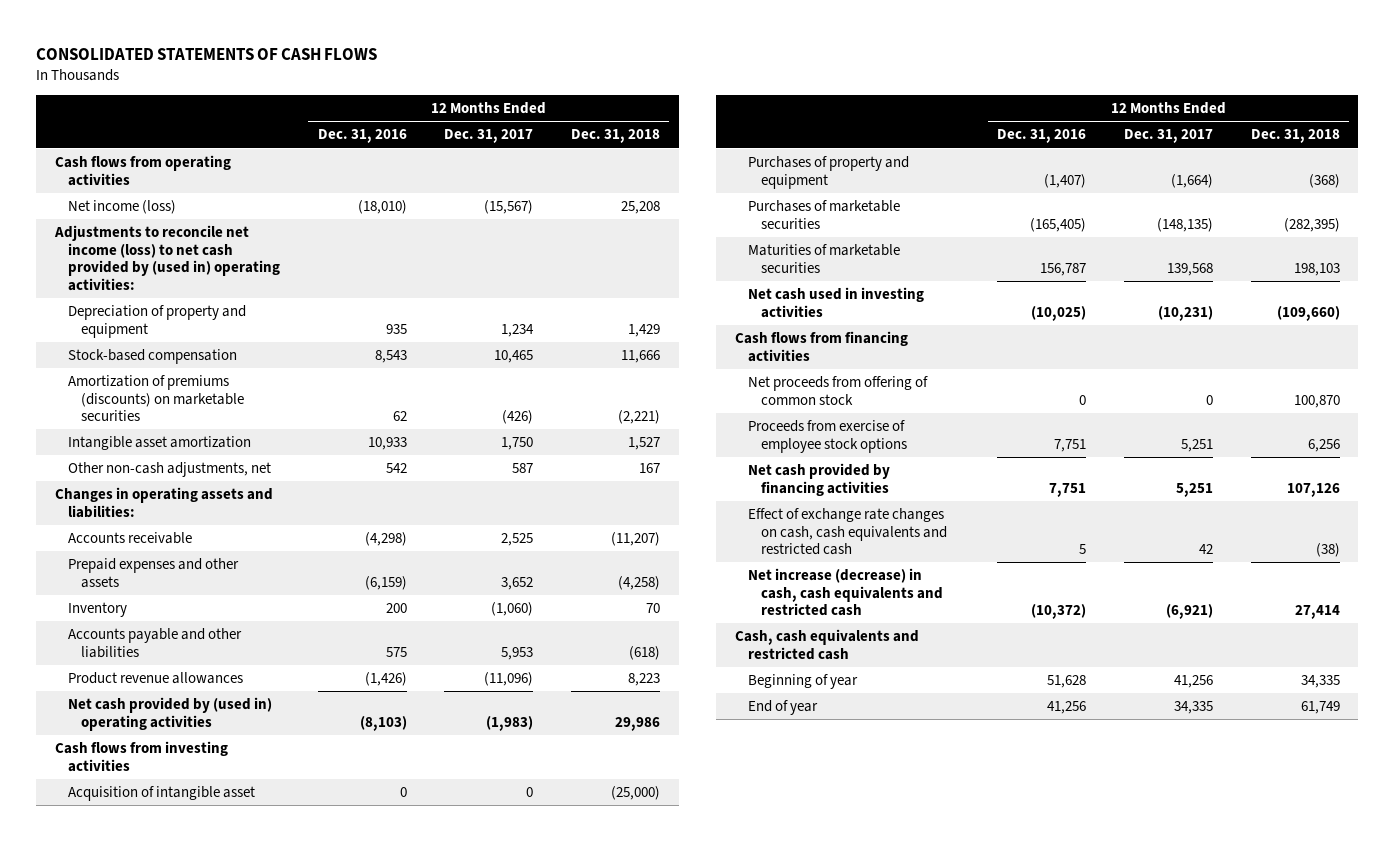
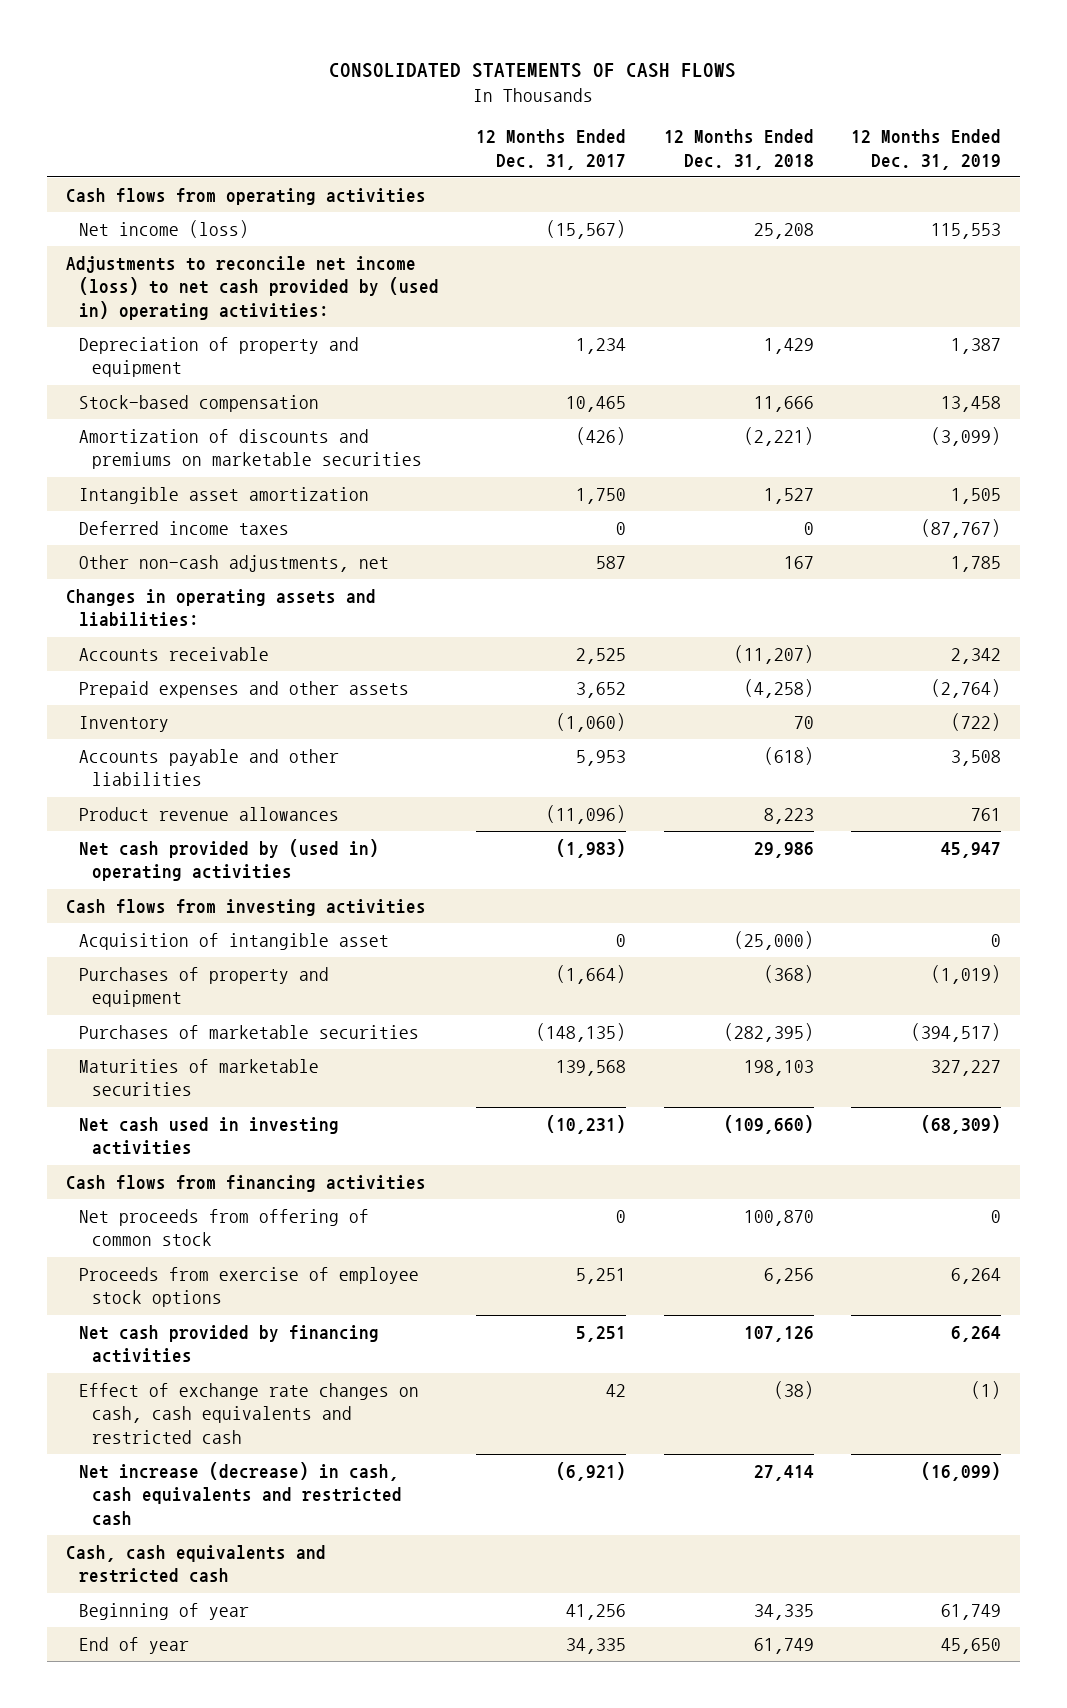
- | 12 Months Ended Dec. 31, 2016 | 12 Months Ended Dec. 31, 2017 | 12 Months Ended Dec. 31, 2018
+ | 12 Months Ended Dec. 31, 2017 | 12 Months Ended Dec. 31, 2018 | 12 Months Ended Dec. 31, 2019
- Amortization of premiums (discounts) on marketable securities | 62 | (426) | (2,221)
+ Amortization of discounts and premiums on marketable securities | (426) | (2,221) | (3,099)
+ Deferred income taxes | 0 | 0 | (87,767)

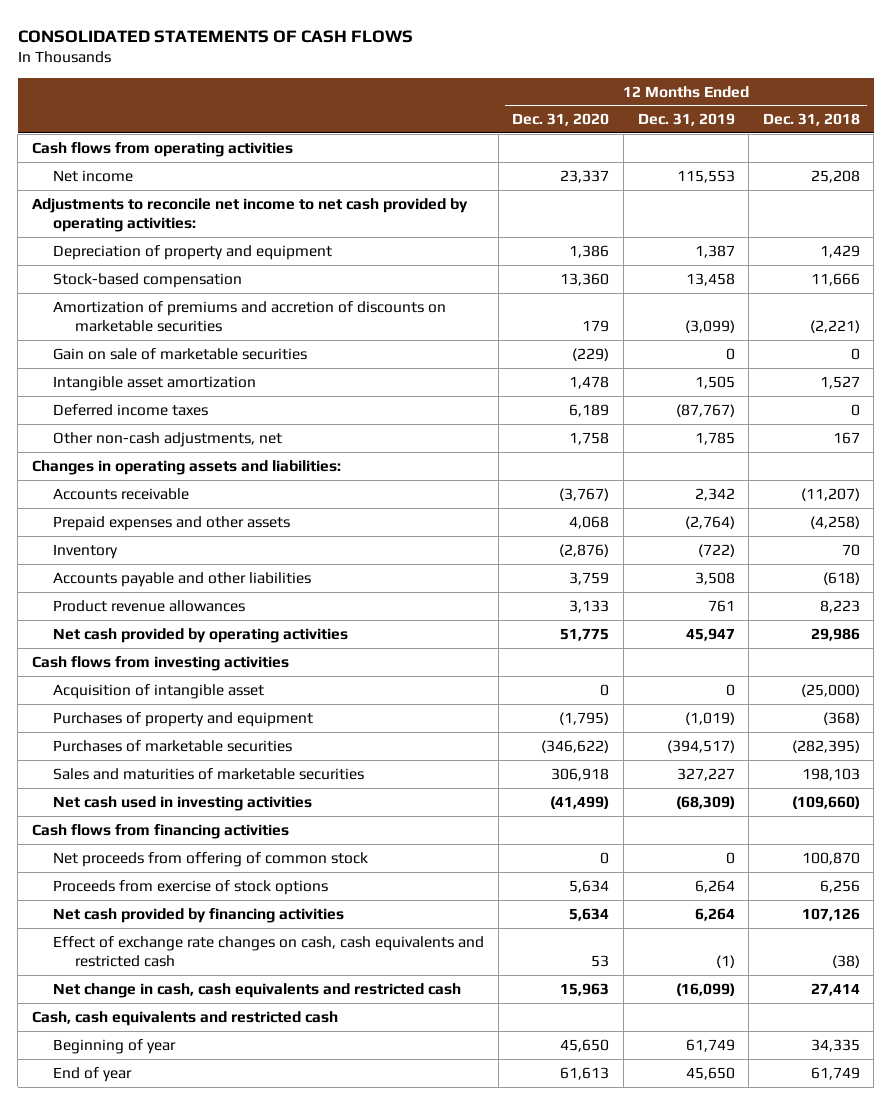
- | 12 Months Ended Dec. 31, 2017 | 12 Months Ended Dec. 31, 2018 | 12 Months Ended Dec. 31, 2019
+ | 12 Months Ended Dec. 31, 2020 | 12 Months Ended Dec. 31, 2019 | 12 Months Ended Dec. 31, 2018
- Net income (loss) | (15,567) | 25,208 | 115,553
- Adjustments to reconcile net income (loss) to net cash provided by (used in) operating activities:
+ Net income | 23,337 | 115,553 | 25,208
+ Adjustments to reconcile net income to net cash provided by operating activities:
- Amortization of discounts and premiums on marketable securities | (426) | (2,221) | (3,099)
+ Amortization of premiums and accretion of discounts on marketable securities | 179 | (3,099) | (2,221)
+ Gain on sale of marketable securities | (229) | 0 | 0
- Net cash provided by (used in) operating activities | (1,983) | 29,986 | 45,947
+ Net cash provided by operating activities | 51,775 | 45,947 | 29,986
- Maturities of marketable securities | 139,568 | 198,103 | 327,227
+ Sales and maturities of marketable securities | 306,918 | 327,227 | 198,103
- Proceeds from exercise of employee stock options | 5,251 | 6,256 | 6,264
+ Proceeds from exercise of stock options | 5,634 | 6,264 | 6,256
- Net increase (decrease) in cash, cash equivalents and restricted cash | (6,921) | 27,414 | (16,099)
+ Net change in cash, cash equivalents and restricted cash | 15,963 | (16,099) | 27,414

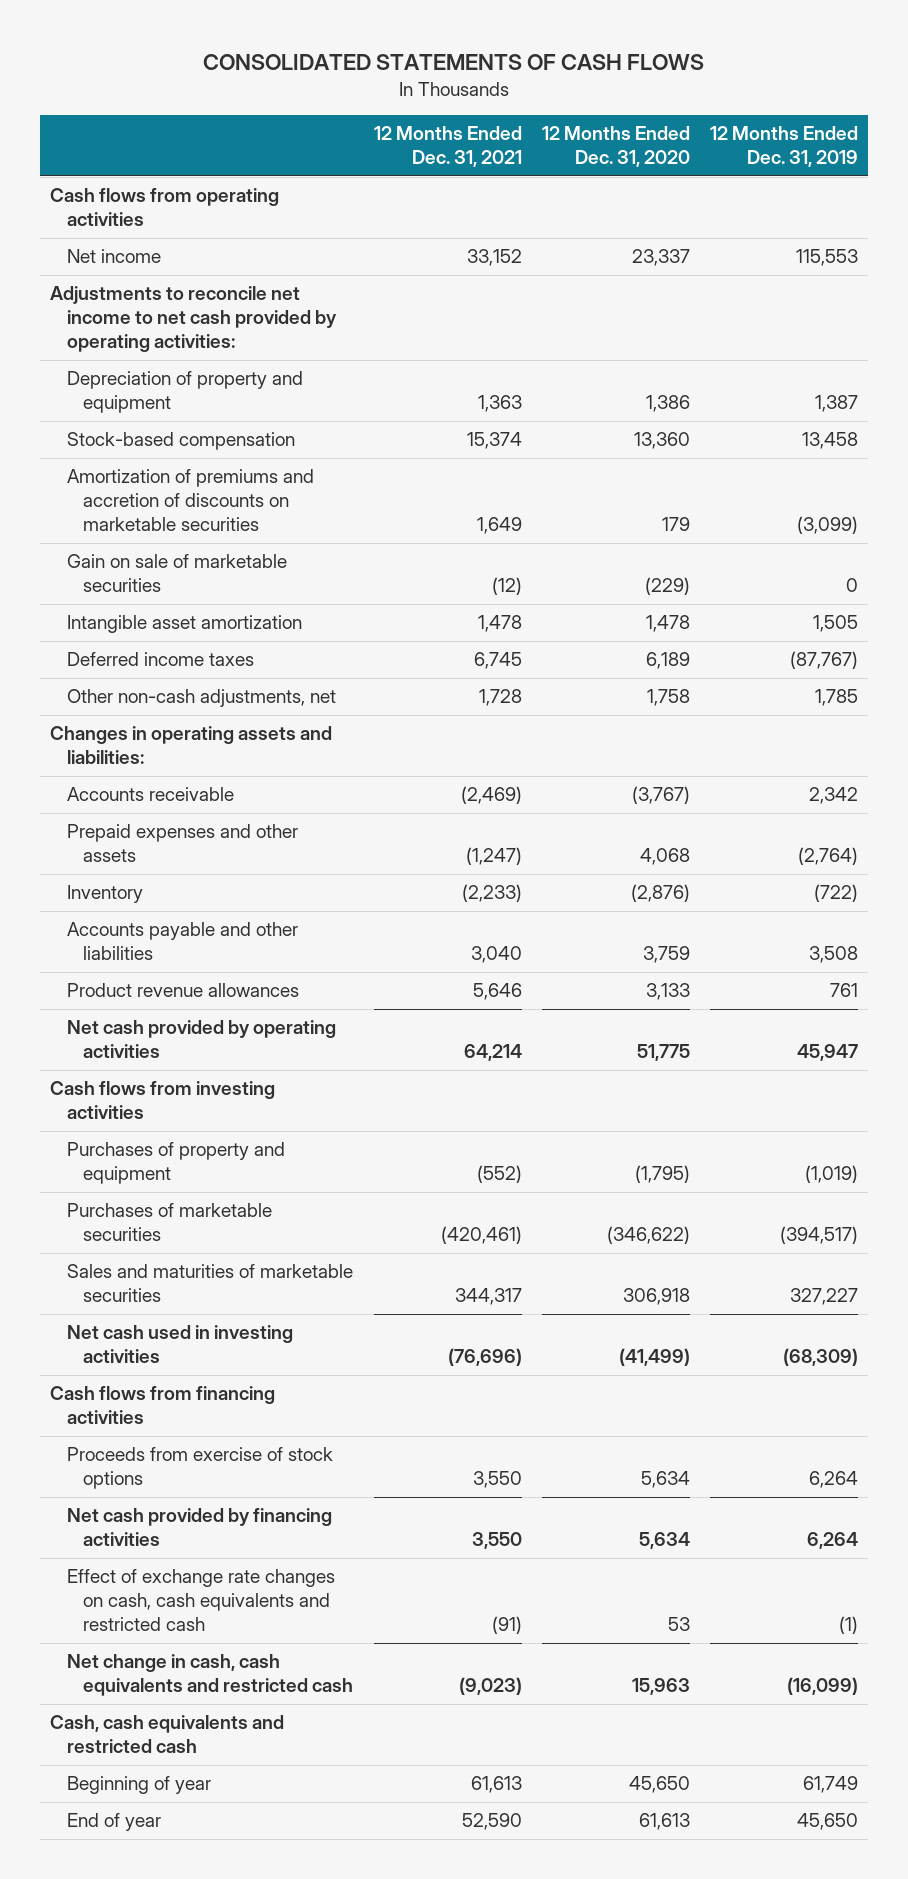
- | 12 Months Ended Dec. 31, 2020 | 12 Months Ended Dec. 31, 2019 | 12 Months Ended Dec. 31, 2018
+ | 12 Months Ended Dec. 31, 2021 | 12 Months Ended Dec. 31, 2020 | 12 Months Ended Dec. 31, 2019
- Acquisition of intangible asset | 0 | 0 | (25,000)
- Net proceeds from offering of common stock | 0 | 0 | 100,870

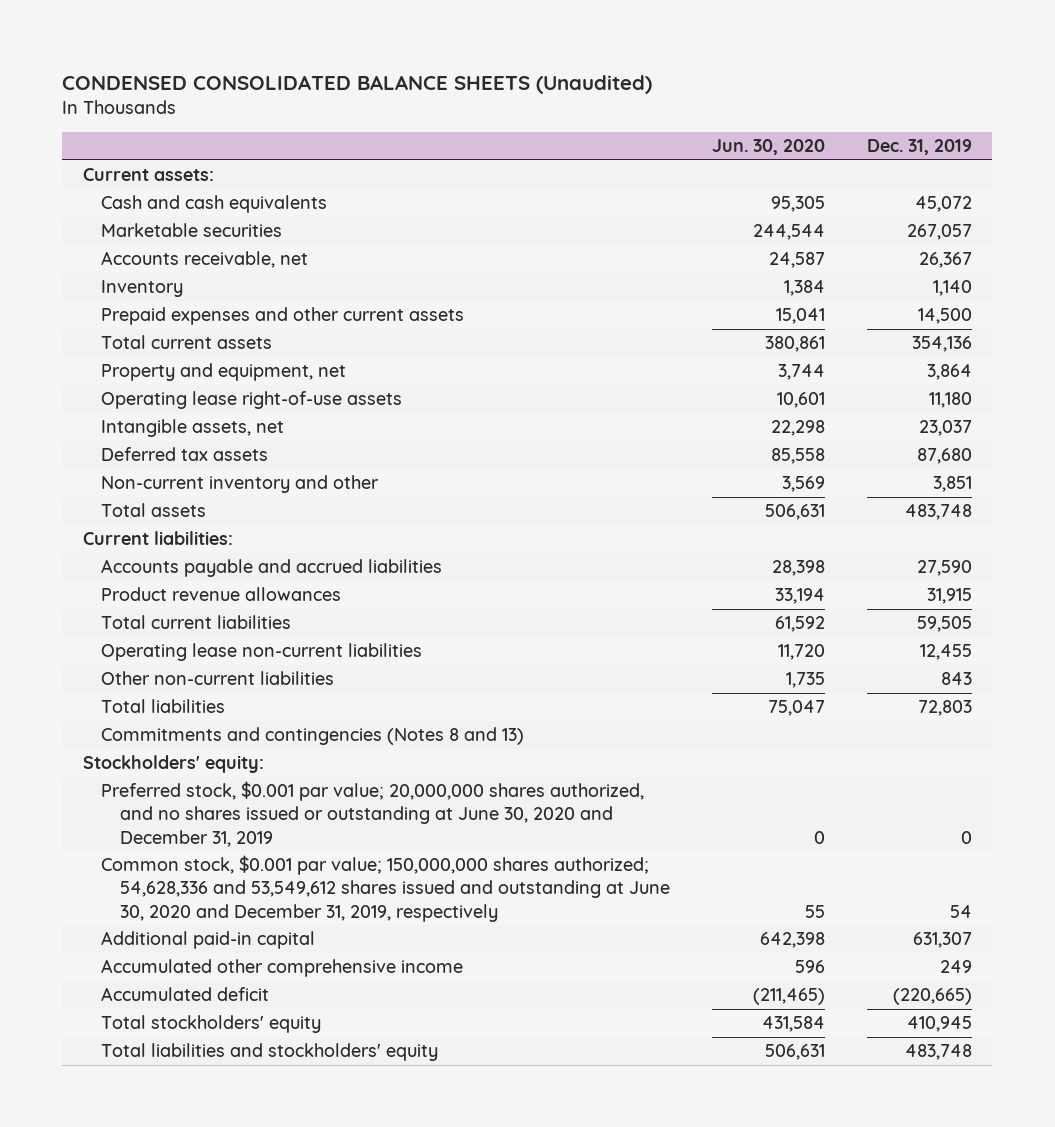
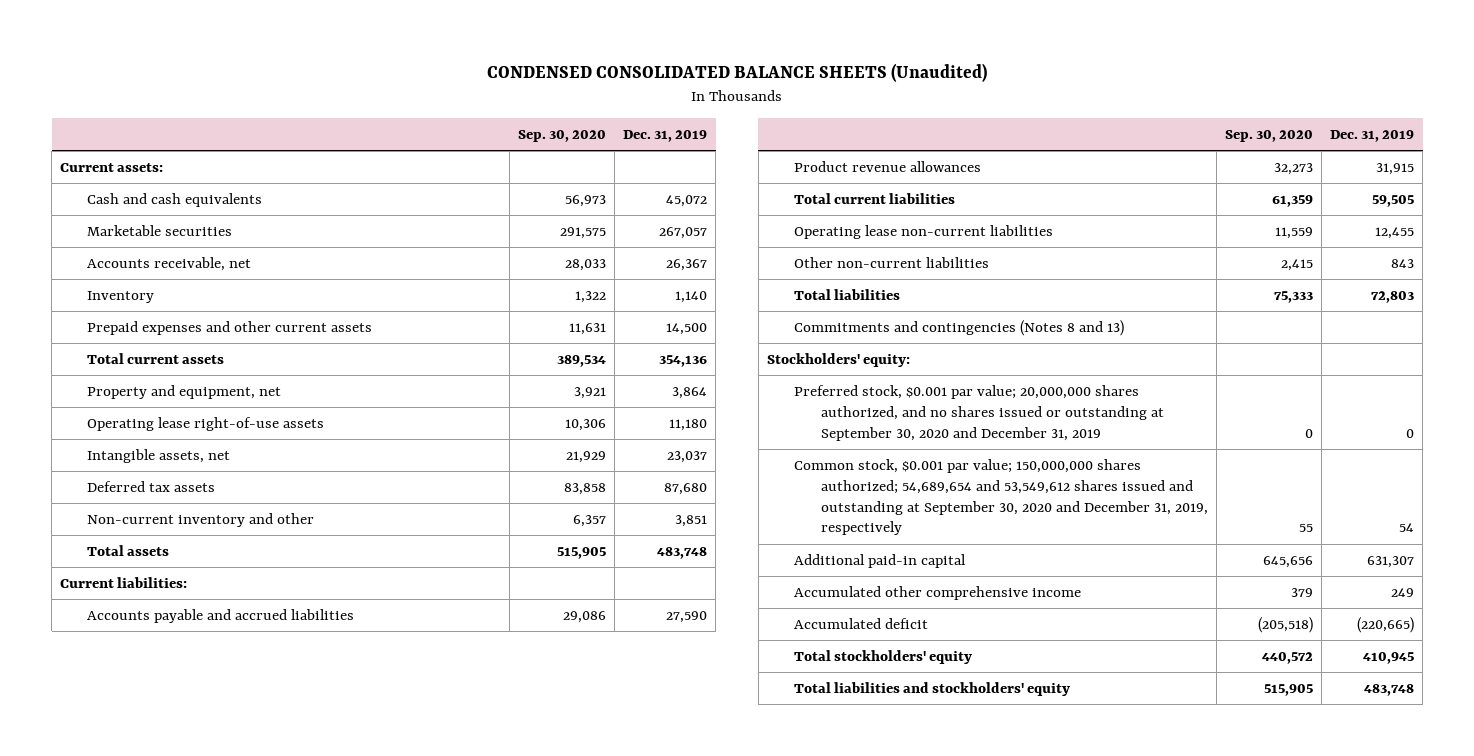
- | Jun. 30, 2020 | Dec. 31, 2019
+ | Sep. 30, 2020 | Dec. 31, 2019
- Preferred stock, $0.001 par value; 20,000,000 shares authorized, and no shares issued or outstanding at June 30, 2020 and December 31, 2019 | 0 | 0
- Common stock, $0.001 par value; 150,000,000 shares authorized; 54,628,336 and 53,549,612 shares issued and outstanding at June 30, 2020 and December 31, 2019, respectively | 55 | 54
+ Preferred stock, $0.001 par value; 20,000,000 shares authorized, and no shares issued or outstanding at September 30, 2020 and December 31, 2019 | 0 | 0
+ Common stock, $0.001 par value; 150,000,000 shares authorized; 54,689,654 and 53,549,612 shares issued and outstanding at September 30, 2020 and December 31, 2019, respectively | 55 | 54

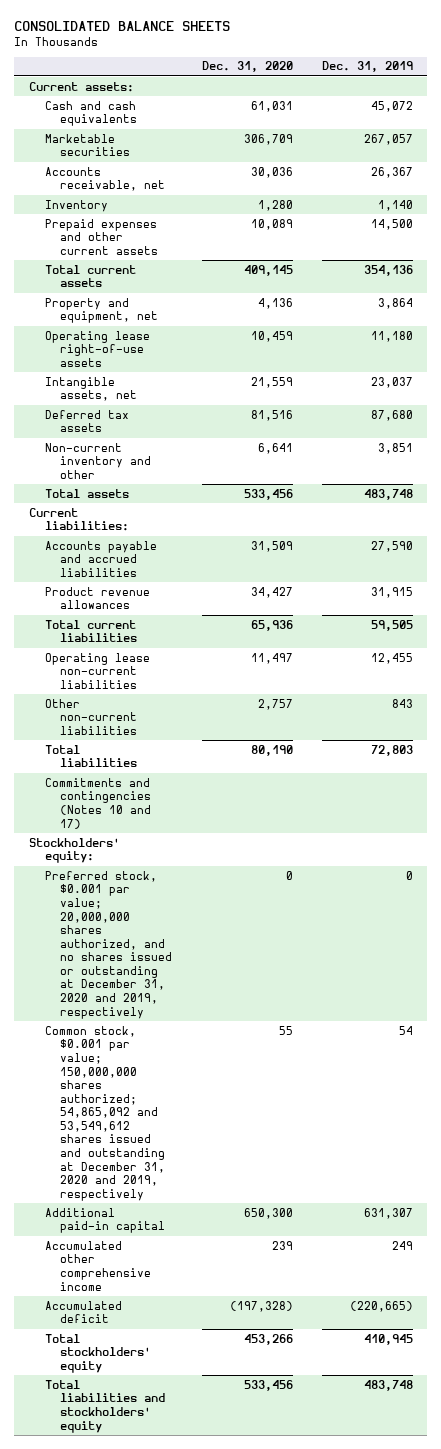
- CONDENSED CONSOLIDATED BALANCE SHEETS (Unaudited)
+ CONSOLIDATED BALANCE SHEETS
- | Sep. 30, 2020 | Dec. 31, 2019
+ | Dec. 31, 2020 | Dec. 31, 2019
- Commitments and contingencies (Notes 8 and 13)
+ Commitments and contingencies (Notes 10 and 17)
- Preferred stock, $0.001 par value; 20,000,000 shares authorized, and no shares issued or outstanding at September 30, 2020 and December 31, 2019 | 0 | 0
- Common stock, $0.001 par value; 150,000,000 shares authorized; 54,689,654 and 53,549,612 shares issued and outstanding at September 30, 2020 and December 31, 2019, respectively | 55 | 54
+ Preferred stock, $0.001 par value; 20,000,000 shares authorized, and no shares issued or outstanding at December 31, 2020 and 2019, respectively | 0 | 0
+ Common stock, $0.001 par value; 150,000,000 shares authorized; 54,865,092 and 53,549,612 shares issued and outstanding at December 31, 2020 and 2019, respectively | 55 | 54

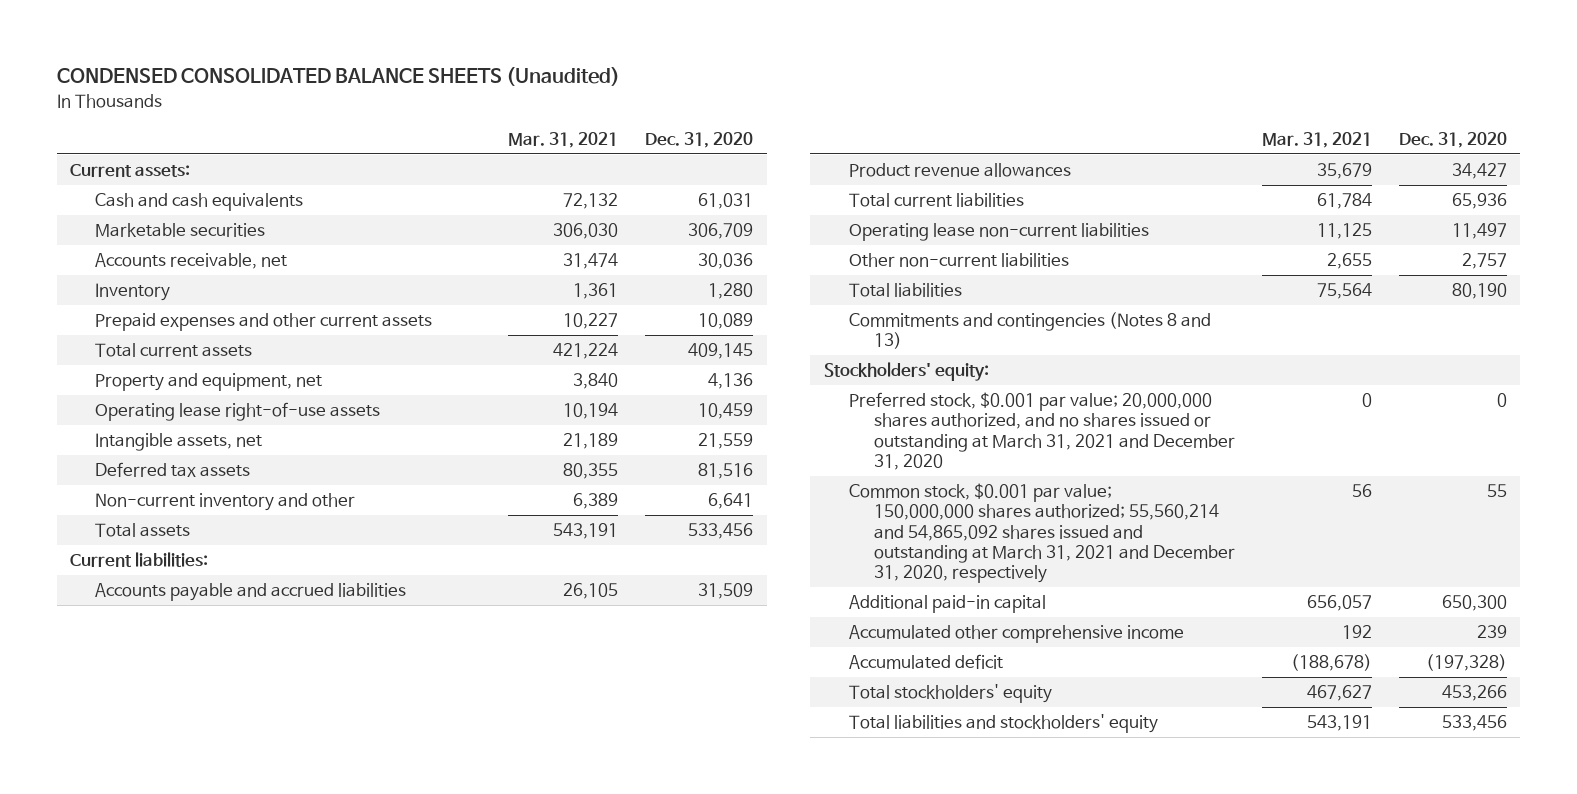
- CONSOLIDATED BALANCE SHEETS
+ CONDENSED CONSOLIDATED BALANCE SHEETS (Unaudited)
- | Dec. 31, 2020 | Dec. 31, 2019
+ | Mar. 31, 2021 | Dec. 31, 2020
- Commitments and contingencies (Notes 10 and 17)
+ Commitments and contingencies (Notes 8 and 13)
- Preferred stock, $0.001 par value; 20,000,000 shares authorized, and no shares issued or outstanding at December 31, 2020 and 2019, respectively | 0 | 0
- Common stock, $0.001 par value; 150,000,000 shares authorized; 54,865,092 and 53,549,612 shares issued and outstanding at December 31, 2020 and 2019, respectively | 55 | 54
+ Preferred stock, $0.001 par value; 20,000,000 shares authorized, and no shares issued or outstanding at March 31, 2021 and December 31, 2020 | 0 | 0
+ Common stock, $0.001 par value; 150,000,000 shares authorized; 55,560,214 and 54,865,092 shares issued and outstanding at March 31, 2021 and December 31, 2020, respectively | 56 | 55

